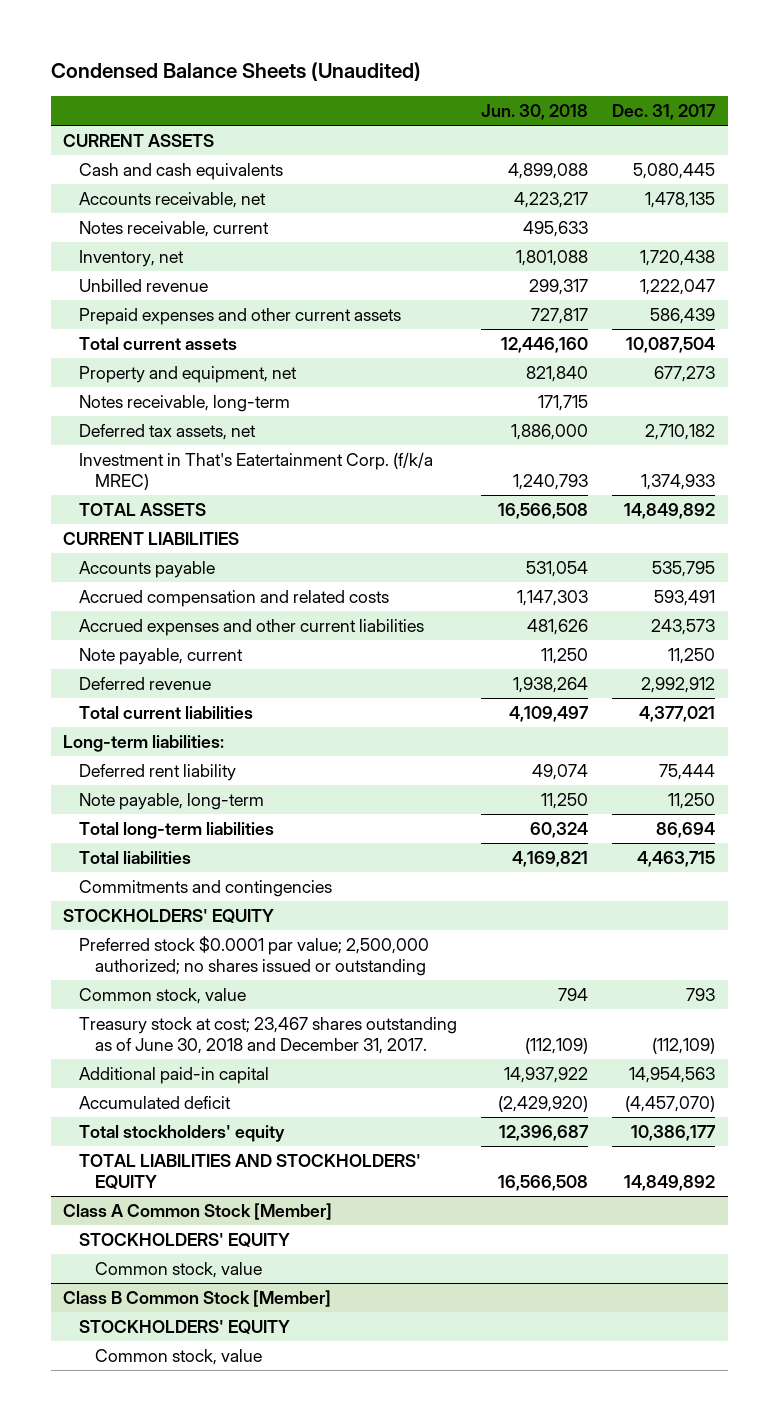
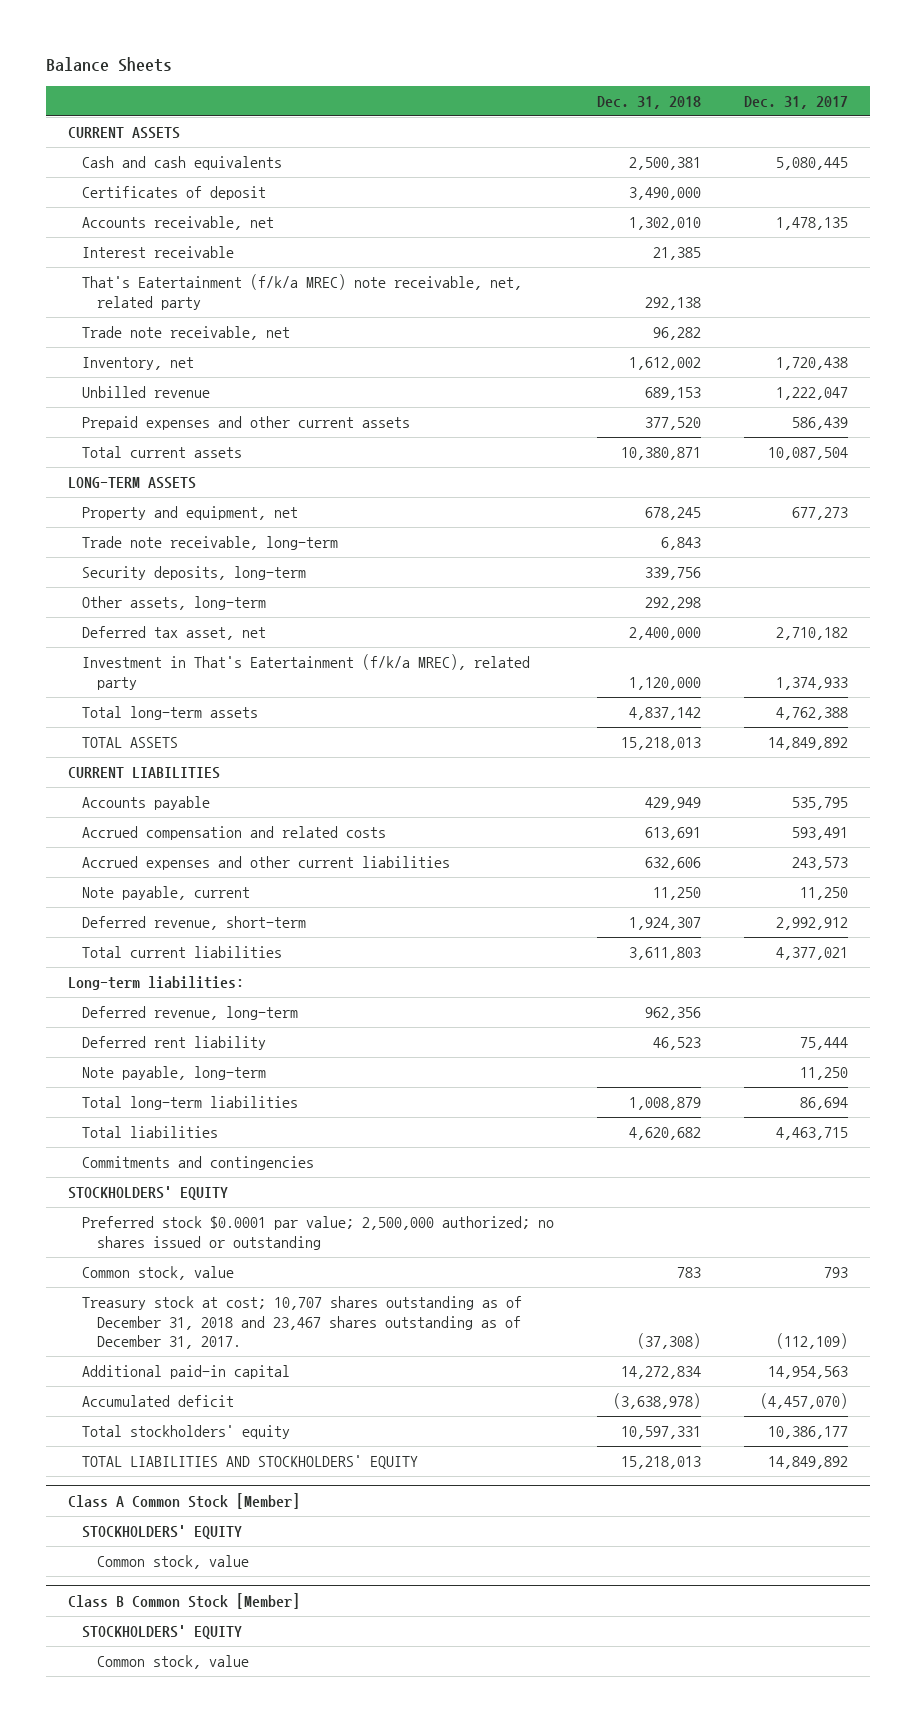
- Condensed Balance Sheets (Unaudited)
+ Balance Sheets
- | Jun. 30, 2018 | Dec. 31, 2017
+ | Dec. 31, 2018 | Dec. 31, 2017
+ Certificates of deposit | 3,490,000 |
- Notes receivable, current | 495,633 |
+ Interest receivable | 21,385 |
+ That's Eatertainment (f/k/a MREC) note receivable, net, related party | 292,138 |
+ Trade note receivable, net | 96,282 |
+ LONG-TERM ASSETS
- Notes receivable, long-term | 171,715 |
- Deferred tax assets, net | 1,886,000 | 2,710,182
- Investment in That's Eatertainment Corp. (f/k/a MREC) | 1,240,793 | 1,374,933
+ Trade note receivable, long-term | 6,843 |
+ Security deposits, long-term | 339,756 |
+ Other assets, long-term | 292,298 |
+ Deferred tax asset, net | 2,400,000 | 2,710,182
+ Investment in That's Eatertainment (f/k/a MREC), related party | 1,120,000 | 1,374,933
+ Total long-term assets | 4,837,142 | 4,762,388
- Deferred revenue | 1,938,264 | 2,992,912
+ Deferred revenue, short-term | 1,924,307 | 2,992,912
+ Deferred revenue, long-term | 962,356 |
- Treasury stock at cost; 23,467 shares outstanding as of June 30, 2018 and December 31, 2017. | (112,109) | (112,109)
+ Treasury stock at cost; 10,707 shares outstanding as of December 31, 2018 and 23,467 shares outstanding as of December 31, 2017. | (37,308) | (112,109)

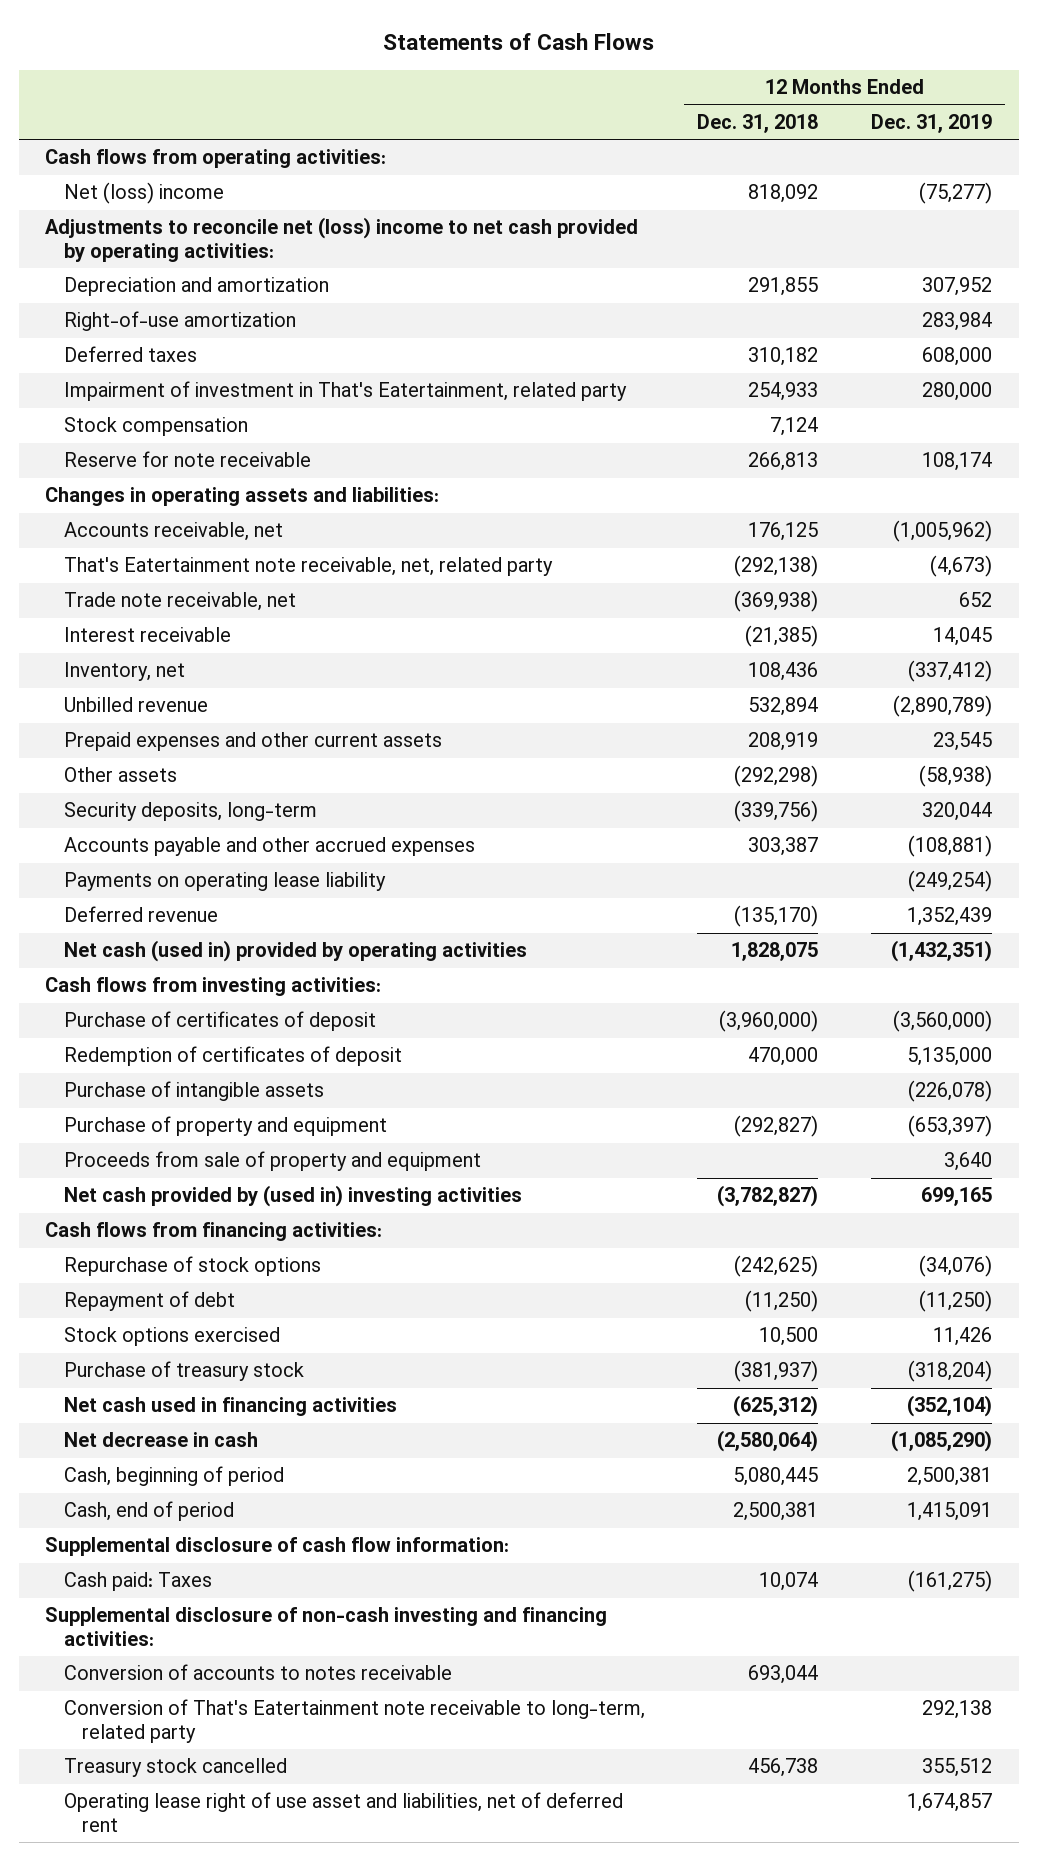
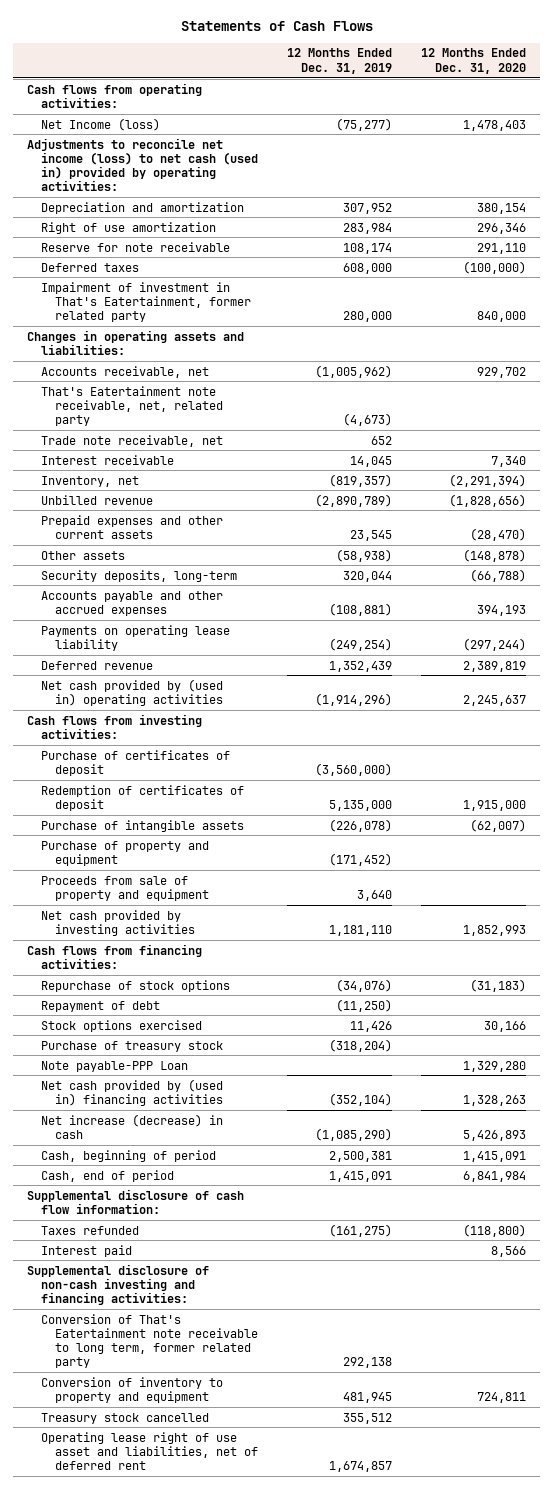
- | 12 Months Ended Dec. 31, 2018 | 12 Months Ended Dec. 31, 2019
+ | 12 Months Ended Dec. 31, 2019 | 12 Months Ended Dec. 31, 2020
- Net (loss) income | 818,092 | (75,277)
- Adjustments to reconcile net (loss) income to net cash provided by operating activities:
+ Net Income (loss) | (75,277) | 1,478,403
+ Adjustments to reconcile net income (loss) to net cash (used in) provided by operating activities:
- Right-of-use amortization | | 283,984
- Impairment of investment in That's Eatertainment, related party | 254,933 | 280,000
- Stock compensation | 7,124 |
+ Right of use amortization | 283,984 | 296,346
moved down: Deferred taxes | 608,000 | (100,000)
+ Impairment of investment in That's Eatertainment, former related party | 280,000 | 840,000
- Inventory, net | 108,436 | (337,412)
+ Inventory, net | (819,357) | (2,291,394)
- Net cash (used in) provided by operating activities | 1,828,075 | (1,432,351)
+ Net cash provided by (used in) operating activities | (1,914,296) | 2,245,637
- Purchase of property and equipment | (292,827) | (653,397)
+ Purchase of property and equipment | (171,452) |
- Net cash provided by (used in) investing activities | (3,782,827) | 699,165
+ Net cash provided by investing activities | 1,181,110 | 1,852,993
- Net cash used in financing activities | (625,312) | (352,104)
- Net decrease in cash | (2,580,064) | (1,085,290)
+ Note payable-PPP Loan | | 1,329,280
+ Net cash provided by (used in) financing activities | (352,104) | 1,328,263
+ Net increase (decrease) in cash | (1,085,290) | 5,426,893
- Cash paid: Taxes | 10,074 | (161,275)
+ Taxes refunded | (161,275) | (118,800)
+ Interest paid | | 8,566
- Conversion of accounts to notes receivable | 693,044 |
- Conversion of That's Eatertainment note receivable to long-term, related party | | 292,138
+ Conversion of That's Eatertainment note receivable to long term, former related party | 292,138 |
+ Conversion of inventory to property and equipment | 481,945 | 724,811

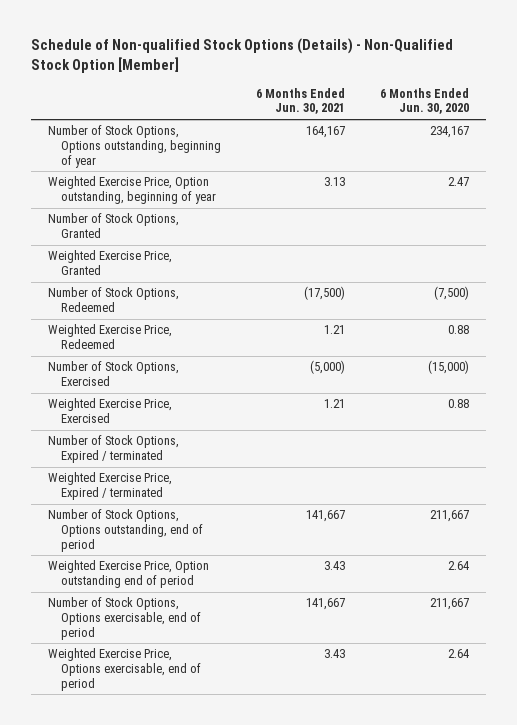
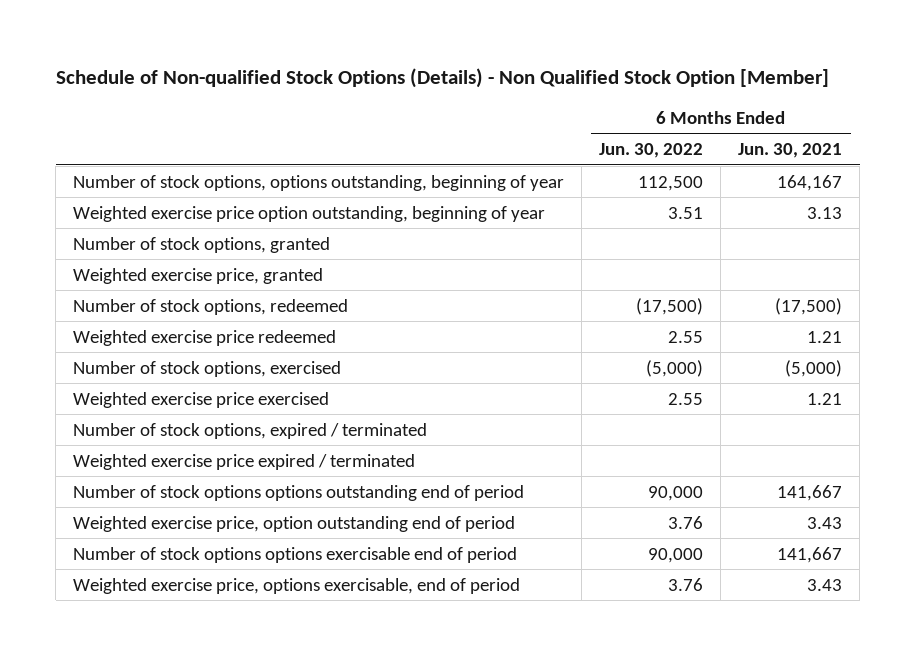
- Schedule of Non-qualified Stock Options (Details) - Non-Qualified Stock Option [Member]
+ Schedule of Non-qualified Stock Options (Details) - Non Qualified Stock Option [Member]
- | 6 Months Ended Jun. 30, 2021 | 6 Months Ended Jun. 30, 2020
+ | 6 Months Ended Jun. 30, 2022 | 6 Months Ended Jun. 30, 2021
- Number of Stock Options, Options outstanding, beginning of year | 164,167 | 234,167
- Weighted Exercise Price, Option outstanding, beginning of year | 3.13 | 2.47
- Number of Stock Options, Granted
- Weighted Exercise Price, Granted
- Number of Stock Options, Redeemed | (17,500) | (7,500)
- Weighted Exercise Price, Redeemed | 1.21 | 0.88
- Number of Stock Options, Exercised | (5,000) | (15,000)
- Weighted Exercise Price, Exercised | 1.21 | 0.88
- Number of Stock Options, Expired / terminated
- Weighted Exercise Price, Expired / terminated
- Number of Stock Options, Options outstanding, end of period | 141,667 | 211,667
- Weighted Exercise Price, Option outstanding end of period | 3.43 | 2.64
- Number of Stock Options, Options exercisable, end of period | 141,667 | 211,667
- Weighted Exercise Price, Options exercisable, end of period | 3.43 | 2.64
+ Number of stock options, options outstanding, beginning of year | 112,500 | 164,167
+ Weighted exercise price option outstanding, beginning of year | 3.51 | 3.13
+ Number of stock options, granted
+ Weighted exercise price, granted
+ Number of stock options, redeemed | (17,500) | (17,500)
+ Weighted exercise price redeemed | 2.55 | 1.21
+ Number of stock options, exercised | (5,000) | (5,000)
+ Weighted exercise price exercised | 2.55 | 1.21
+ Number of stock options, expired / terminated
+ Weighted exercise price expired / terminated
+ Number of stock options options outstanding end of period | 90,000 | 141,667
+ Weighted exercise price, option outstanding end of period | 3.76 | 3.43
+ Number of stock options options exercisable end of period | 90,000 | 141,667
+ Weighted exercise price, options exercisable, end of period | 3.76 | 3.43

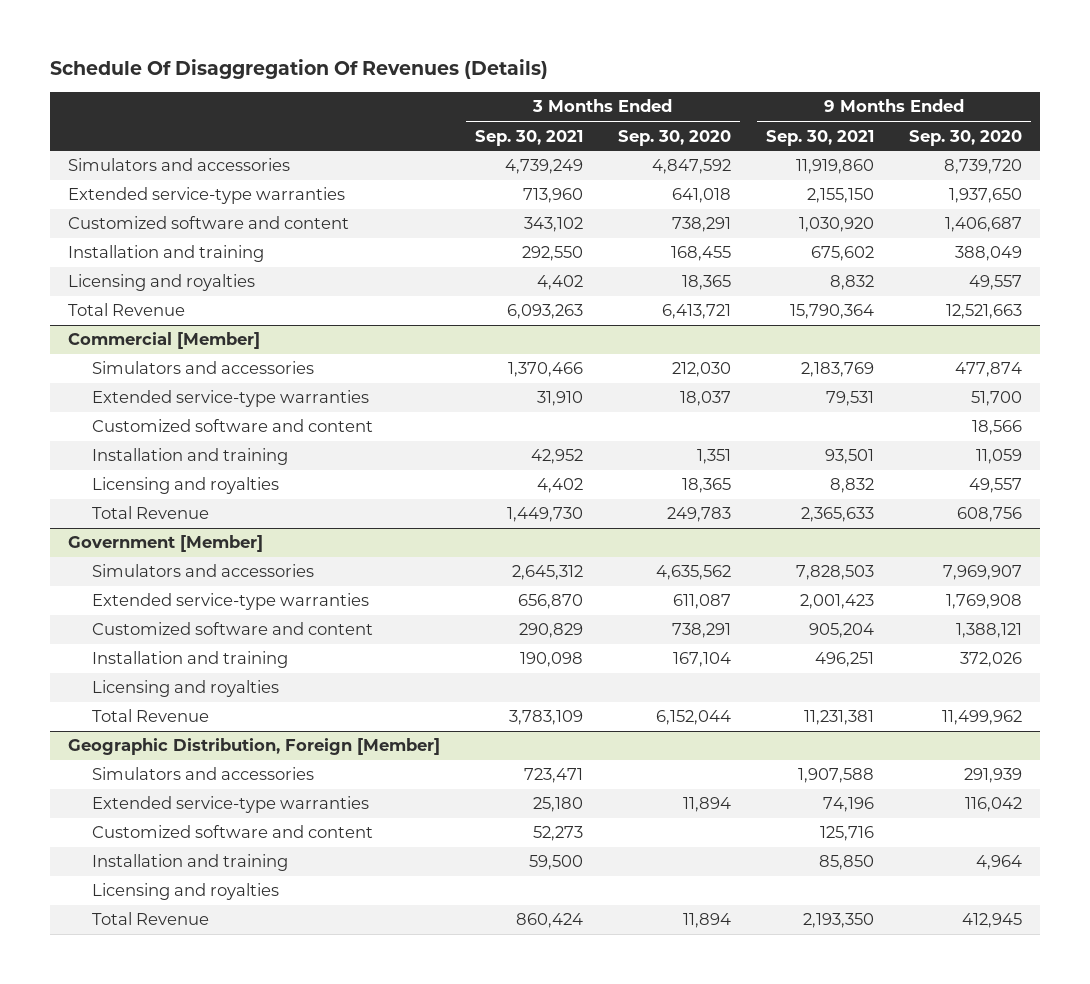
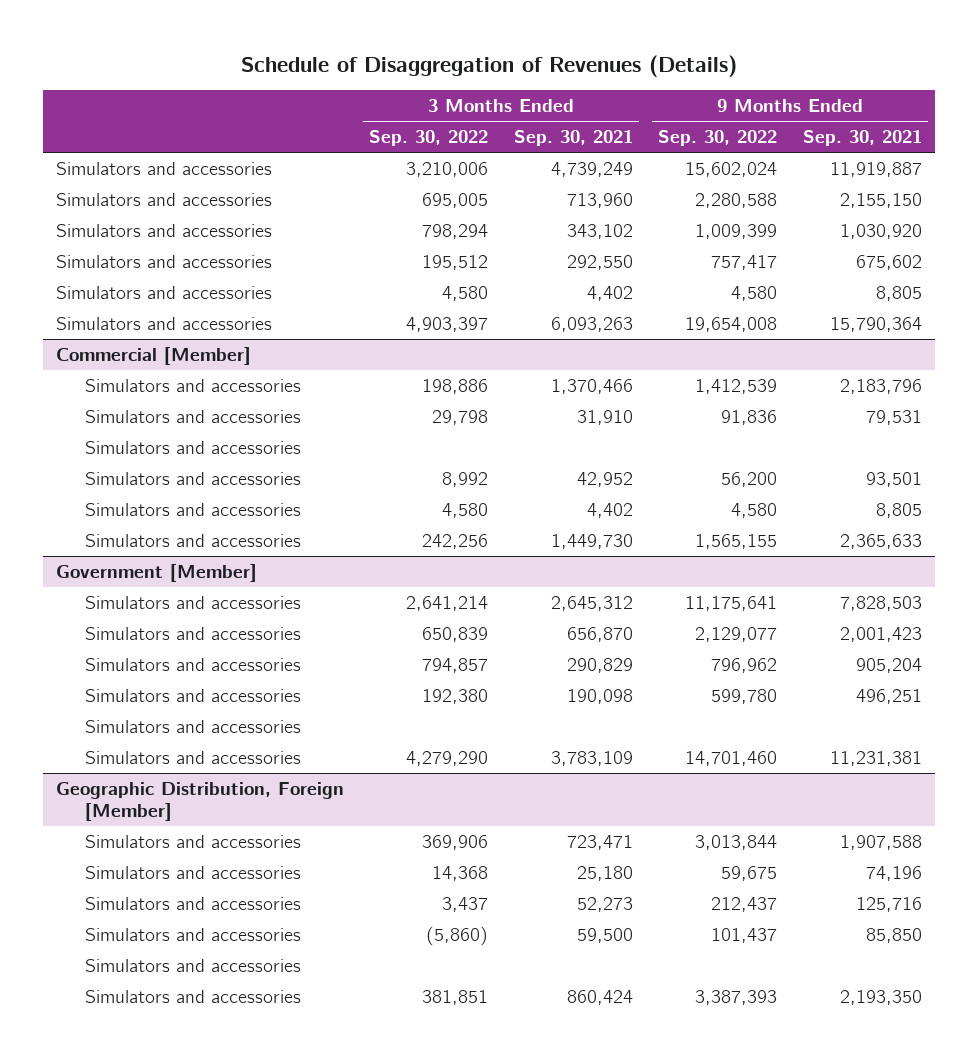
- Schedule Of Disaggregation Of Revenues (Details)
+ Schedule of Disaggregation of Revenues (Details)
- | 3 Months Ended Sep. 30, 2021 | 3 Months Ended Sep. 30, 2020 | 9 Months Ended Sep. 30, 2021 | 9 Months Ended Sep. 30, 2020
+ | 3 Months Ended Sep. 30, 2022 | 3 Months Ended Sep. 30, 2021 | 9 Months Ended Sep. 30, 2022 | 9 Months Ended Sep. 30, 2021
- Simulators and accessories | 4,739,249 | 4,847,592 | 11,919,860 | 8,739,720
- Extended service-type warranties | 713,960 | 641,018 | 2,155,150 | 1,937,650
- Customized software and content | 343,102 | 738,291 | 1,030,920 | 1,406,687
- Installation and training | 292,550 | 168,455 | 675,602 | 388,049
- Licensing and royalties | 4,402 | 18,365 | 8,832 | 49,557
- Total Revenue | 6,093,263 | 6,413,721 | 15,790,364 | 12,521,663
+ Simulators and accessories | 3,210,006 | 4,739,249 | 15,602,024 | 11,919,887
+ Simulators and accessories | 695,005 | 713,960 | 2,280,588 | 2,155,150
+ Simulators and accessories | 798,294 | 343,102 | 1,009,399 | 1,030,920
+ Simulators and accessories | 195,512 | 292,550 | 757,417 | 675,602
+ Simulators and accessories | 4,580 | 4,402 | 4,580 | 8,805
+ Simulators and accessories | 4,903,397 | 6,093,263 | 19,654,008 | 15,790,364
@ Commercial [Member]
- Simulators and accessories | 1,370,466 | 212,030 | 2,183,769 | 477,874
- Extended service-type warranties | 31,910 | 18,037 | 79,531 | 51,700
- Customized software and content | | | | 18,566
- Installation and training | 42,952 | 1,351 | 93,501 | 11,059
- Licensing and royalties | 4,402 | 18,365 | 8,832 | 49,557
- Total Revenue | 1,449,730 | 249,783 | 2,365,633 | 608,756
+ Simulators and accessories | 198,886 | 1,370,466 | 1,412,539 | 2,183,796
+ Simulators and accessories | 29,798 | 31,910 | 91,836 | 79,531
+ Simulators and accessories
+ Simulators and accessories | 8,992 | 42,952 | 56,200 | 93,501
+ Simulators and accessories | 4,580 | 4,402 | 4,580 | 8,805
+ Simulators and accessories | 242,256 | 1,449,730 | 1,565,155 | 2,365,633
@ Government [Member]
- Extended service-type warranties | 656,870 | 611,087 | 2,001,423 | 1,769,908
- Customized software and content | 290,829 | 738,291 | 905,204 | 1,388,121
- Installation and training | 190,098 | 167,104 | 496,251 | 372,026
- Licensing and royalties
- Total Revenue | 3,783,109 | 6,152,044 | 11,231,381 | 11,499,962
+ Simulators and accessories | 650,839 | 656,870 | 2,129,077 | 2,001,423
+ Simulators and accessories | 794,857 | 290,829 | 796,962 | 905,204
+ Simulators and accessories | 192,380 | 190,098 | 599,780 | 496,251
+ Simulators and accessories
+ Simulators and accessories | 4,279,290 | 3,783,109 | 14,701,460 | 11,231,381
@ Geographic Distribution, Foreign [Member]
- Extended service-type warranties | 25,180 | 11,894 | 74,196 | 116,042
- Customized software and content | 52,273 | | 125,716 |
- Installation and training | 59,500 | | 85,850 | 4,964
- Licensing and royalties
- Total Revenue | 860,424 | 11,894 | 2,193,350 | 412,945
+ Simulators and accessories | 14,368 | 25,180 | 59,675 | 74,196
+ Simulators and accessories | 3,437 | 52,273 | 212,437 | 125,716
+ Simulators and accessories | (5,860) | 59,500 | 101,437 | 85,850
+ Simulators and accessories
+ Simulators and accessories | 381,851 | 860,424 | 3,387,393 | 2,193,350

